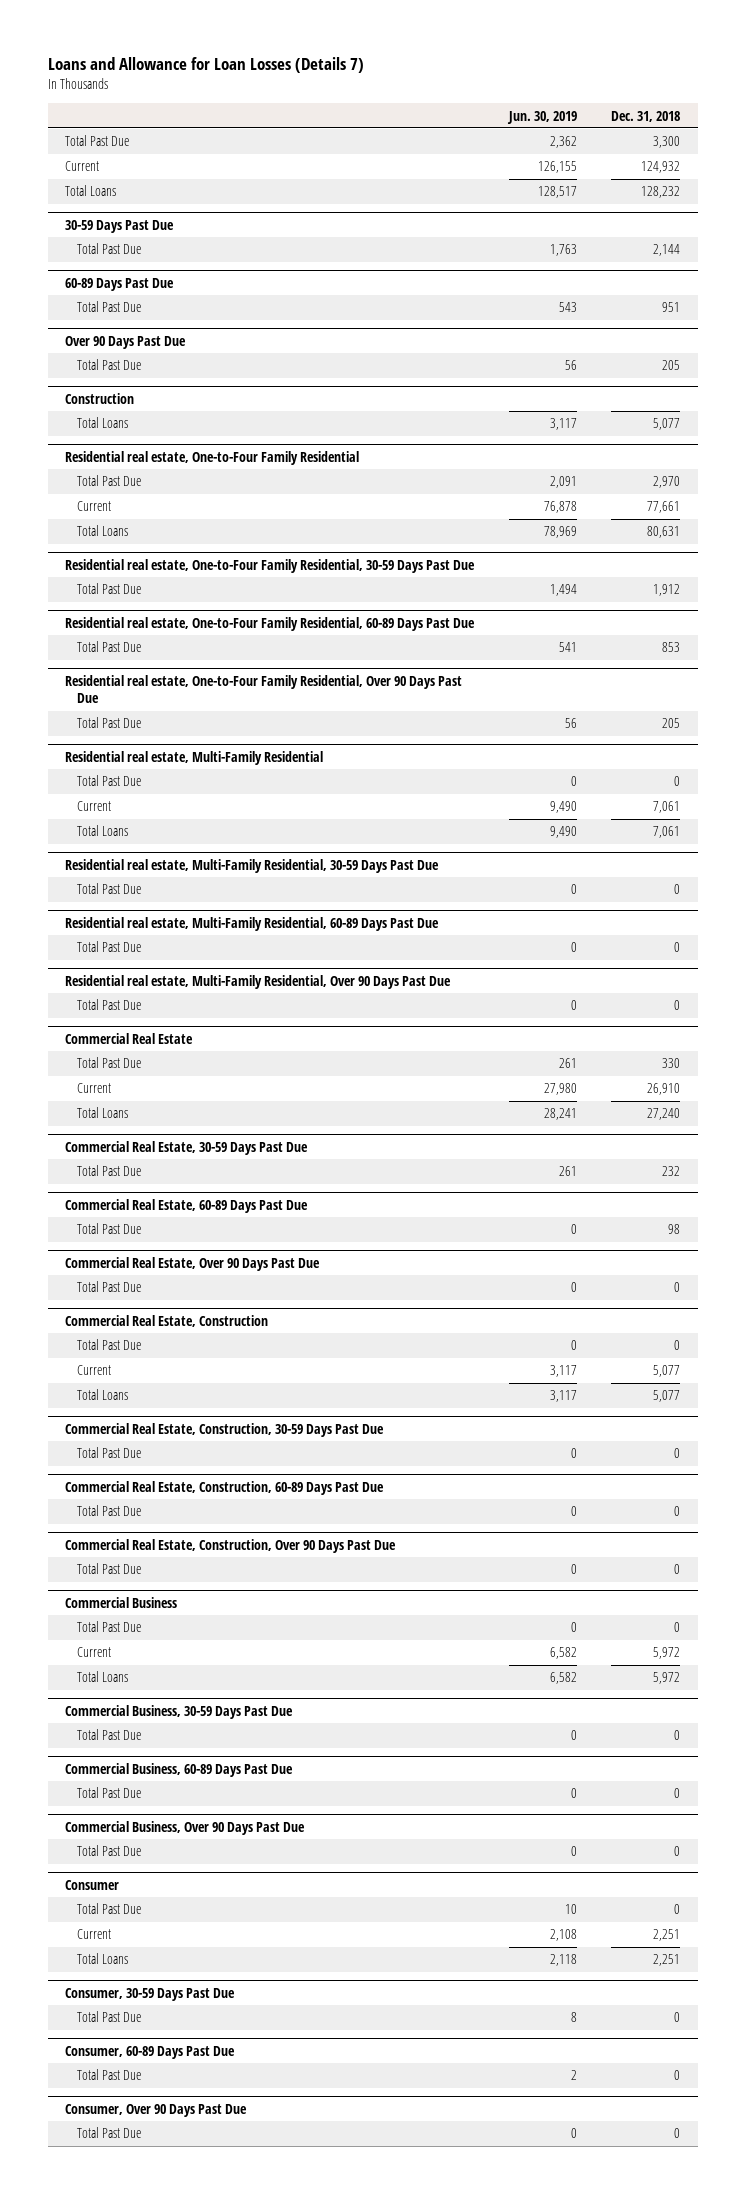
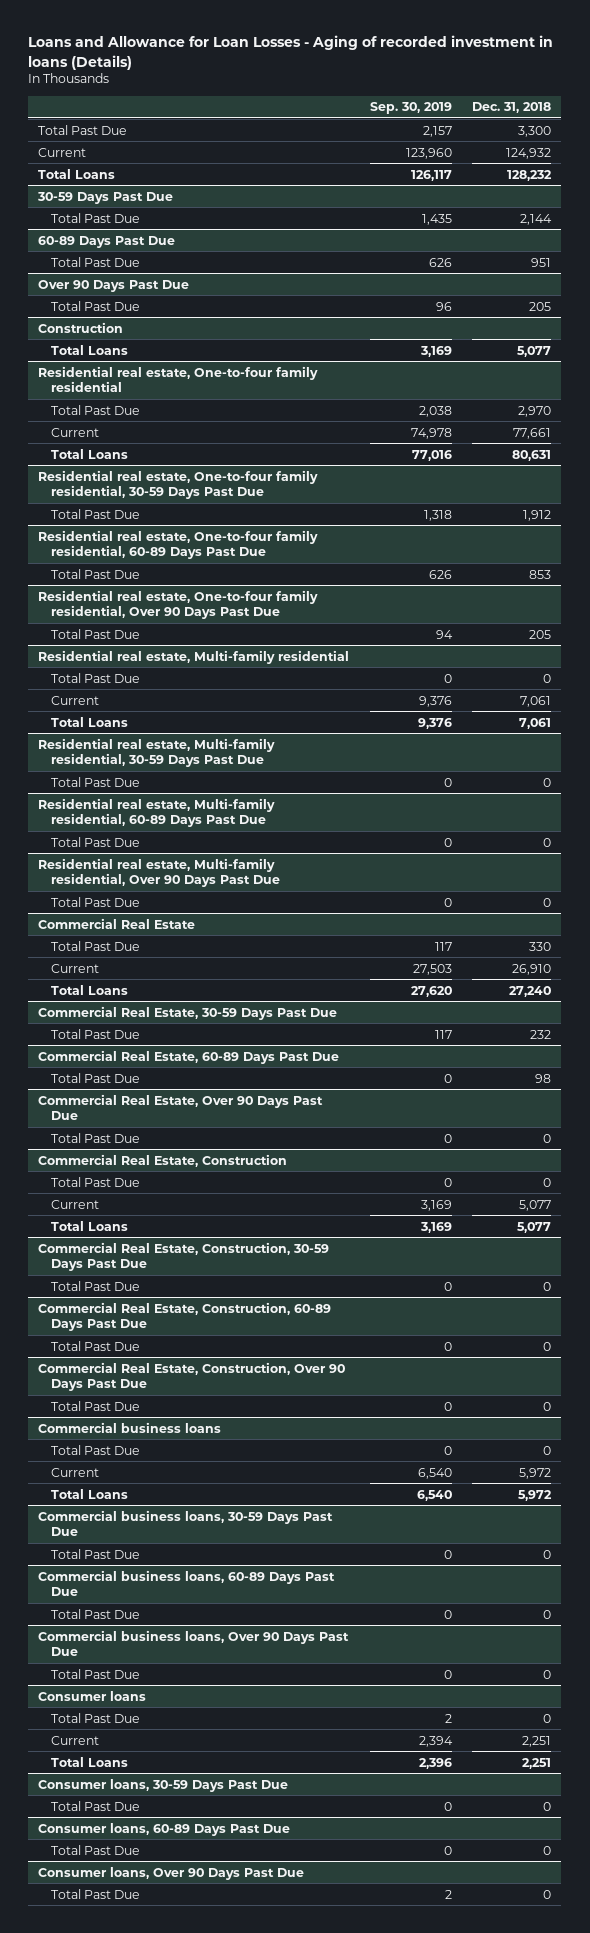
- Loans and Allowance for Loan Losses (Details 7)
+ Loans and Allowance for Loan Losses - Aging of recorded investment in loans (Details)
- | Jun. 30, 2019 | Dec. 31, 2018
+ | Sep. 30, 2019 | Dec. 31, 2018
- Residential real estate, One-to-Four Family Residential
+ Residential real estate, One-to-four family residential
- Residential real estate, One-to-Four Family Residential, 30-59 Days Past Due
+ Residential real estate, One-to-four family residential, 30-59 Days Past Due
- Residential real estate, One-to-Four Family Residential, 60-89 Days Past Due
+ Residential real estate, One-to-four family residential, 60-89 Days Past Due
- Residential real estate, One-to-Four Family Residential, Over 90 Days Past Due
+ Residential real estate, One-to-four family residential, Over 90 Days Past Due
- Residential real estate, Multi-Family Residential
+ Residential real estate, Multi-family residential
- Residential real estate, Multi-Family Residential, 30-59 Days Past Due
+ Residential real estate, Multi-family residential, 30-59 Days Past Due
- Residential real estate, Multi-Family Residential, 60-89 Days Past Due
+ Residential real estate, Multi-family residential, 60-89 Days Past Due
- Residential real estate, Multi-Family Residential, Over 90 Days Past Due
+ Residential real estate, Multi-family residential, Over 90 Days Past Due
- Commercial Business
+ Commercial business loans
- Commercial Business, 30-59 Days Past Due
+ Commercial business loans, 30-59 Days Past Due
- Commercial Business, 60-89 Days Past Due
+ Commercial business loans, 60-89 Days Past Due
- Commercial Business, Over 90 Days Past Due
+ Commercial business loans, Over 90 Days Past Due
- Consumer
+ Consumer loans
- Consumer, 30-59 Days Past Due
+ Consumer loans, 30-59 Days Past Due
- Consumer, 60-89 Days Past Due
+ Consumer loans, 60-89 Days Past Due
- Consumer, Over 90 Days Past Due
+ Consumer loans, Over 90 Days Past Due

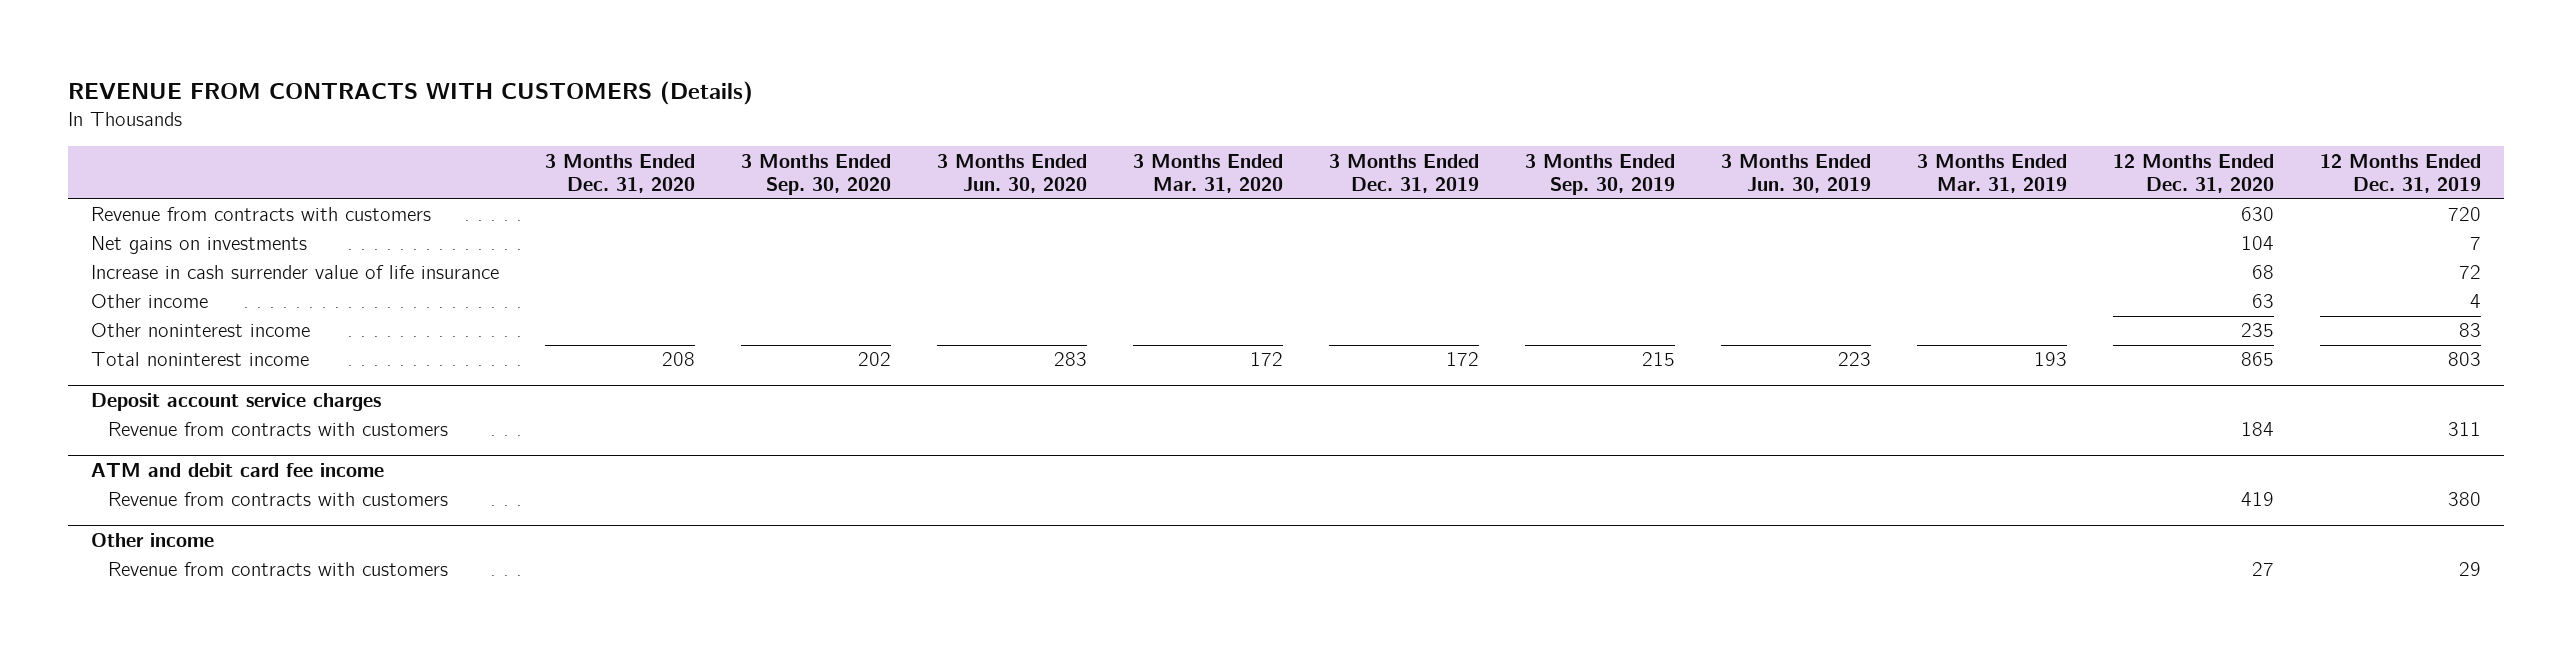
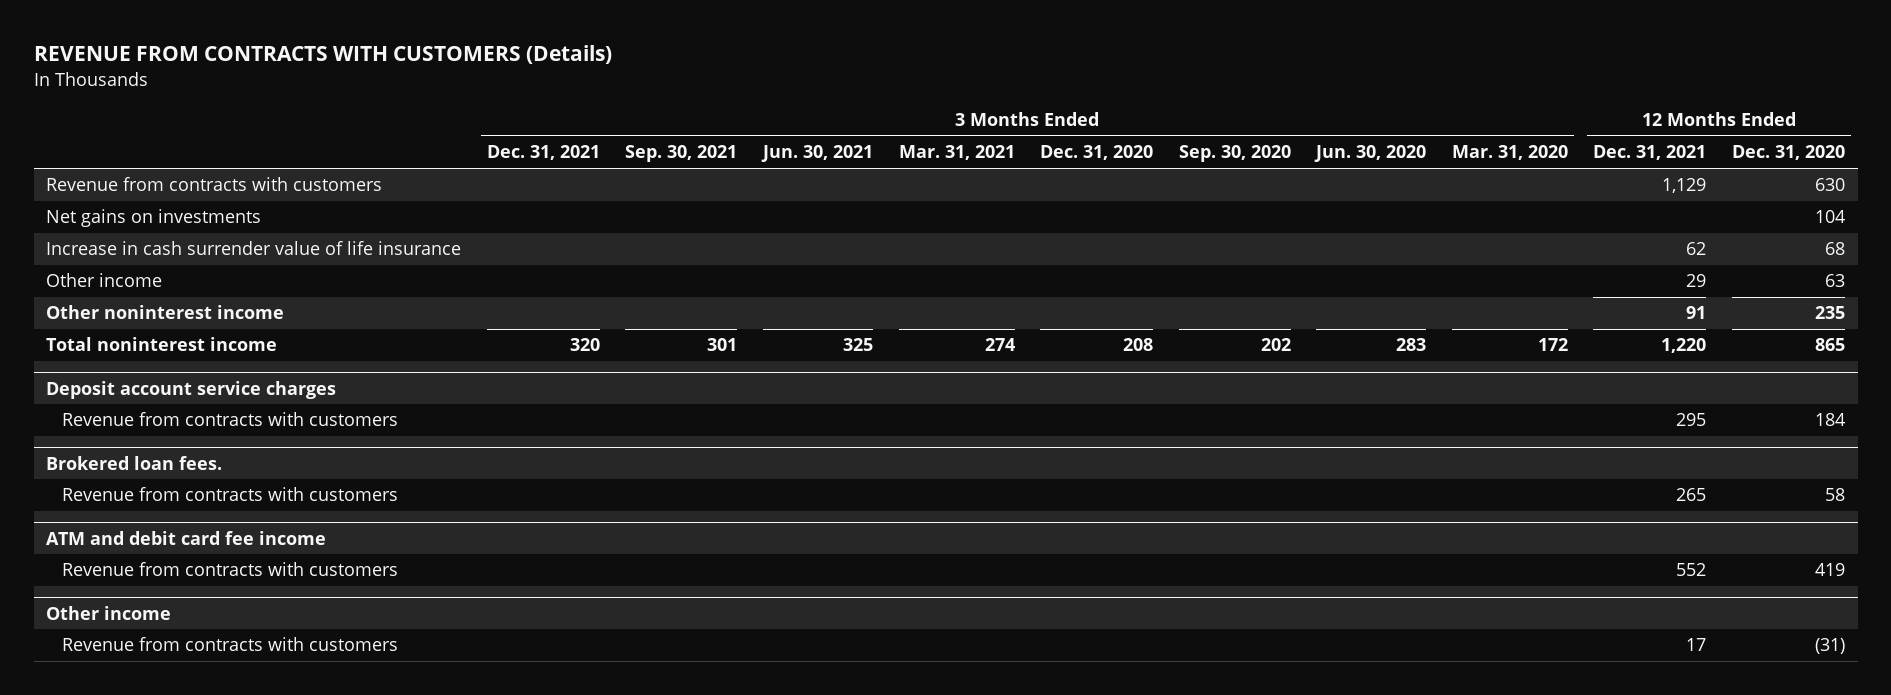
- | 3 Months Ended Dec. 31, 2020 | 3 Months Ended Sep. 30, 2020 | 3 Months Ended Jun. 30, 2020 | 3 Months Ended Mar. 31, 2020 | 3 Months Ended Dec. 31, 2019 | 3 Months Ended Sep. 30, 2019 | 3 Months Ended Jun. 30, 2019 | 3 Months Ended Mar. 31, 2019 | 12 Months Ended Dec. 31, 2020 | 12 Months Ended Dec. 31, 2019
+ | 3 Months Ended Dec. 31, 2021 | 3 Months Ended Sep. 30, 2021 | 3 Months Ended Jun. 30, 2021 | 3 Months Ended Mar. 31, 2021 | 3 Months Ended Dec. 31, 2020 | 3 Months Ended Sep. 30, 2020 | 3 Months Ended Jun. 30, 2020 | 3 Months Ended Mar. 31, 2020 | 12 Months Ended Dec. 31, 2021 | 12 Months Ended Dec. 31, 2020
+ Brokered loan fees.
+ Revenue from contracts with customers | | | | | | | | | 265 | 58
@ Other income
- Revenue from contracts with customers | | | | | | | | | 27 | 29
+ Revenue from contracts with customers | | | | | | | | | 17 | (31)

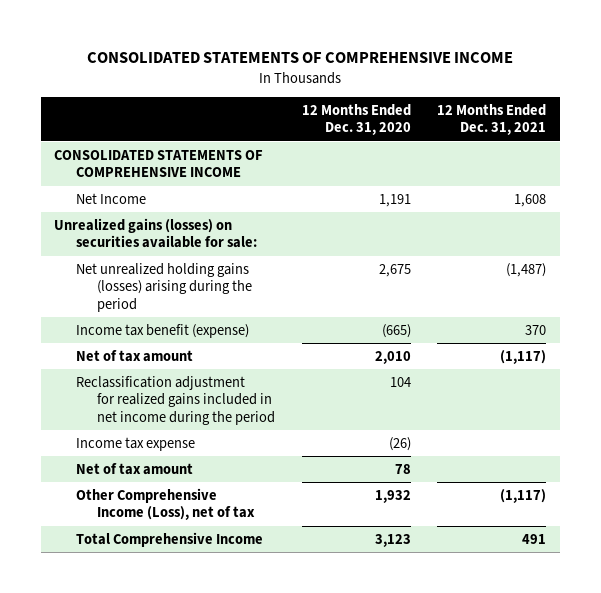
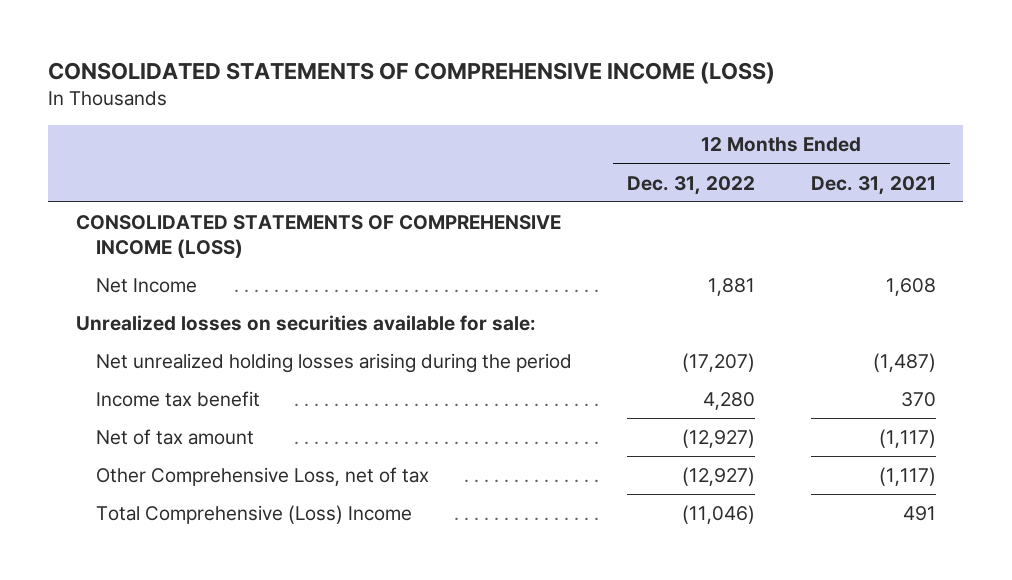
- CONSOLIDATED STATEMENTS OF COMPREHENSIVE INCOME
+ CONSOLIDATED STATEMENTS OF COMPREHENSIVE INCOME (LOSS)
- | 12 Months Ended Dec. 31, 2020 | 12 Months Ended Dec. 31, 2021
+ | 12 Months Ended Dec. 31, 2022 | 12 Months Ended Dec. 31, 2021
- CONSOLIDATED STATEMENTS OF COMPREHENSIVE INCOME
+ CONSOLIDATED STATEMENTS OF COMPREHENSIVE INCOME (LOSS)
- Unrealized gains (losses) on securities available for sale:
- Net unrealized holding gains (losses) arising during the period | 2,675 | (1,487)
- Income tax benefit (expense) | (665) | 370
+ Unrealized losses on securities available for sale:
+ Net unrealized holding losses arising during the period | (17,207) | (1,487)
+ Income tax benefit | 4,280 | 370
- Reclassification adjustment for realized gains included in net income during the period | 104 |
- Income tax expense | (26) |
- Net of tax amount | 78 |
- Other Comprehensive Income (Loss), net of tax | 1,932 | (1,117)
- Total Comprehensive Income | 3,123 | 491
+ Other Comprehensive Loss, net of tax | (12,927) | (1,117)
+ Total Comprehensive (Loss) Income | (11,046) | 491

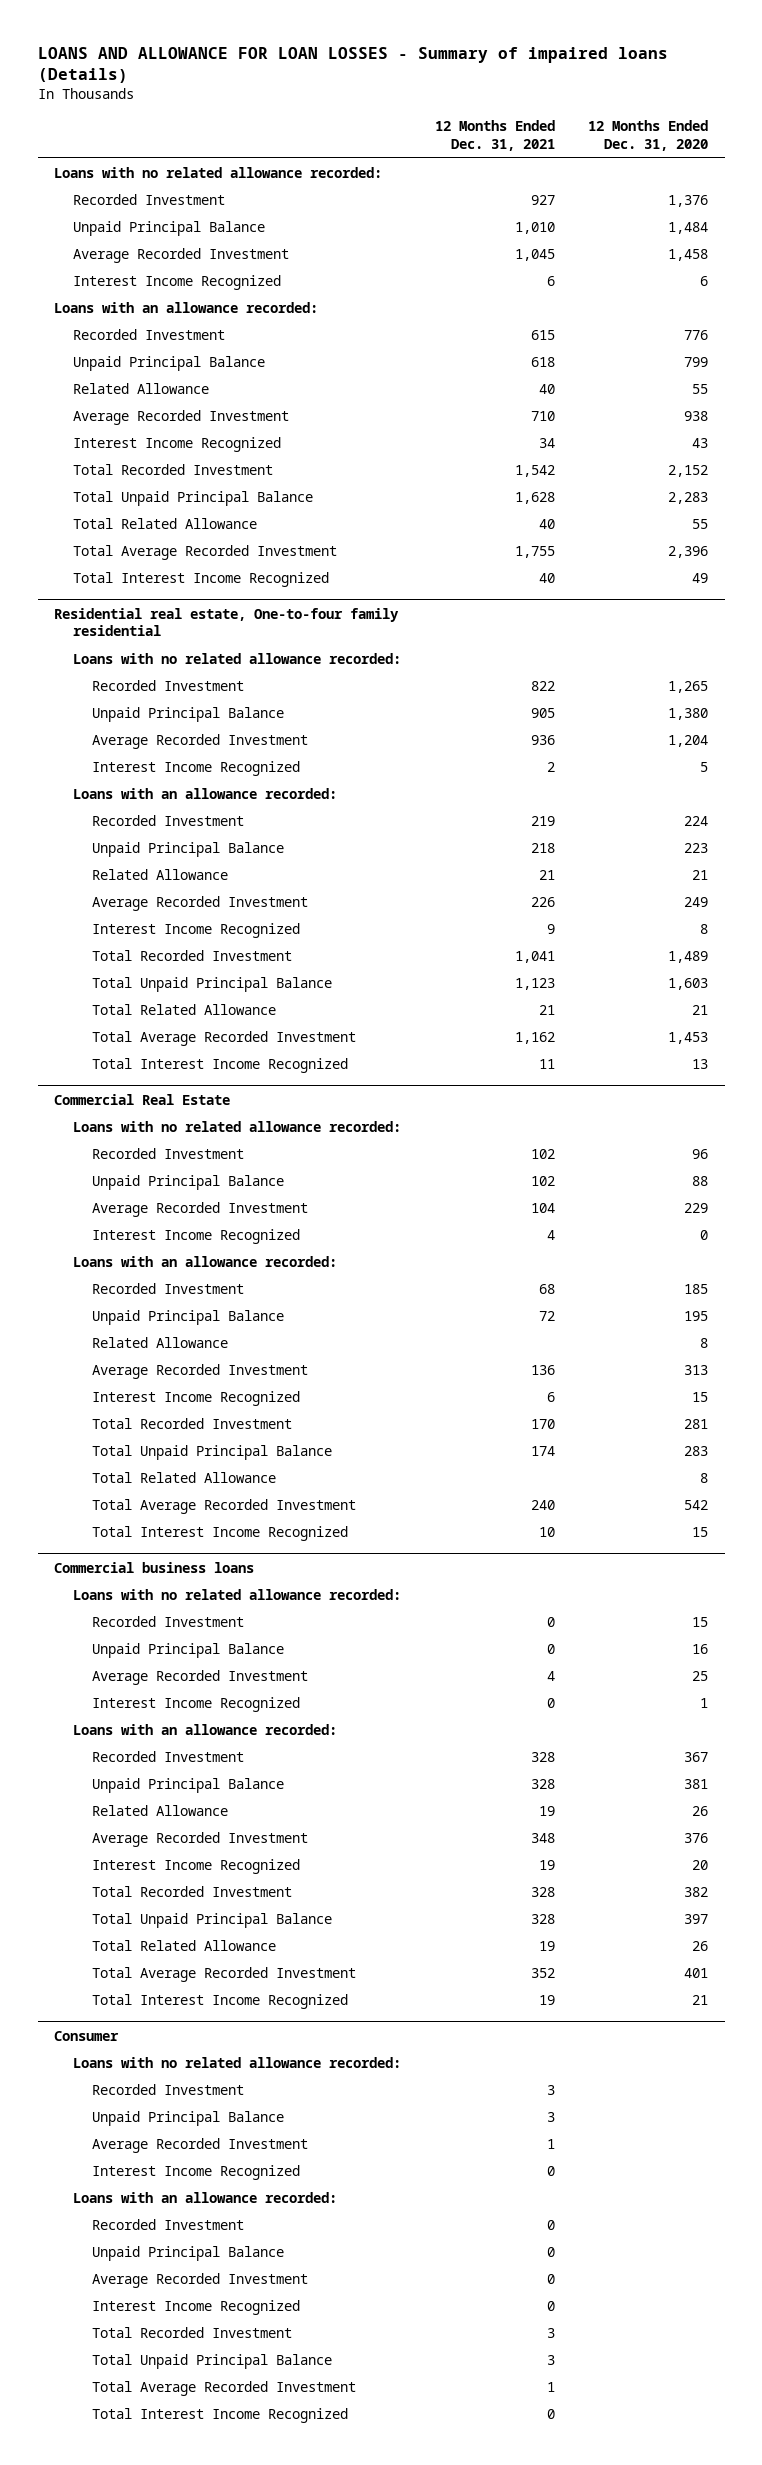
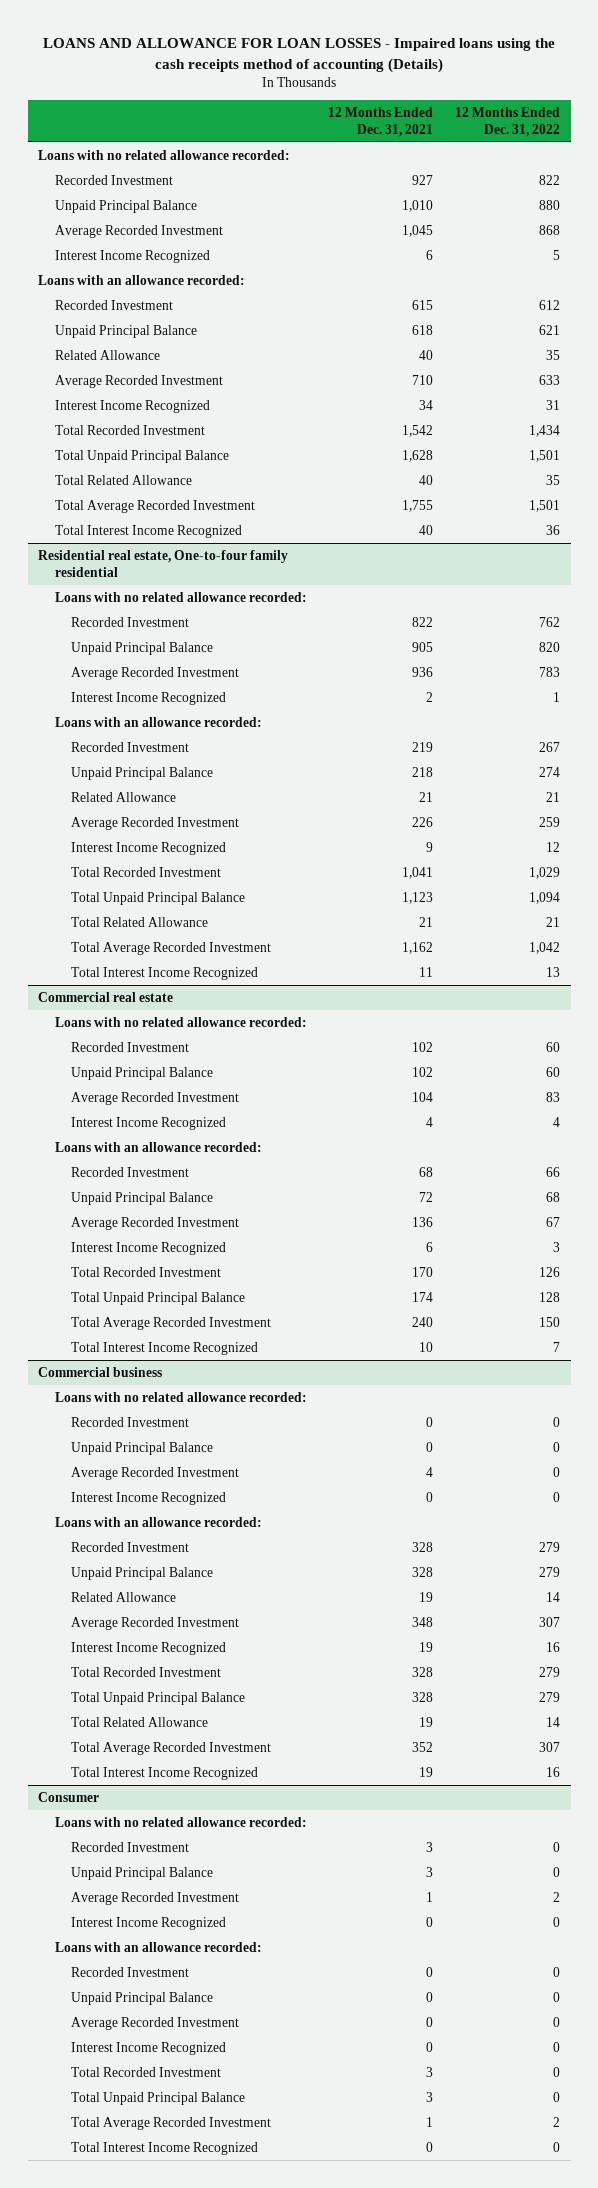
- LOANS AND ALLOWANCE FOR LOAN LOSSES - Summary of impaired loans (Details)
+ LOANS AND ALLOWANCE FOR LOAN LOSSES - Impaired loans using the cash receipts method of accounting (Details)
- | 12 Months Ended Dec. 31, 2021 | 12 Months Ended Dec. 31, 2020
+ | 12 Months Ended Dec. 31, 2021 | 12 Months Ended Dec. 31, 2022
- Commercial Real Estate
+ Commercial real estate
- Related Allowance | | 8
- Total Related Allowance | | 8
- Commercial business loans
+ Commercial business

